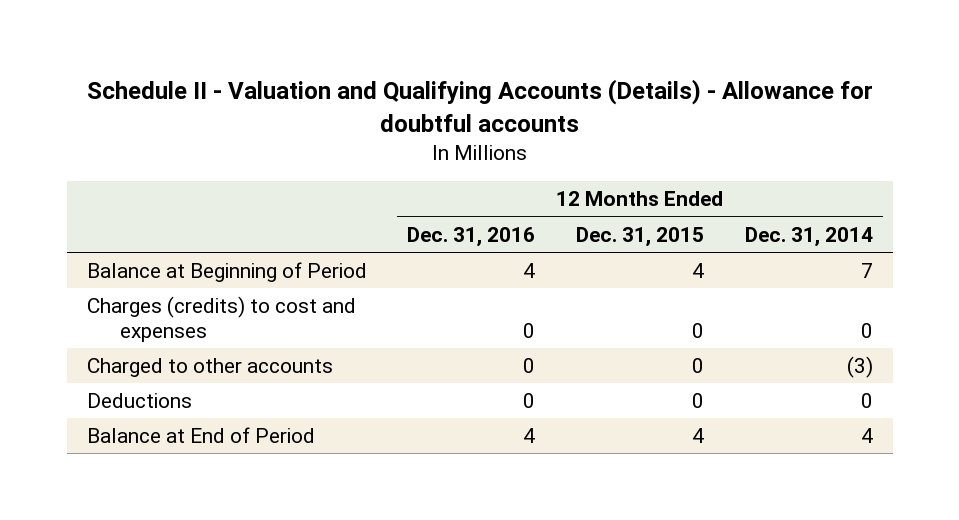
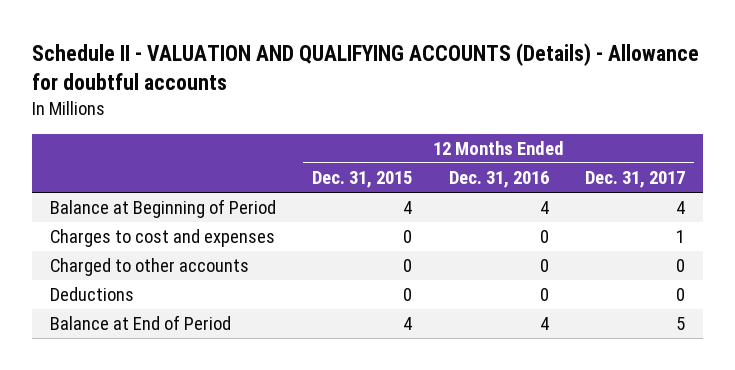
- Schedule II - Valuation and Qualifying Accounts (Details) - Allowance for doubtful accounts
+ Schedule II - VALUATION AND QUALIFYING ACCOUNTS (Details) - Allowance for doubtful accounts
- | 12 Months Ended Dec. 31, 2016 | 12 Months Ended Dec. 31, 2015 | 12 Months Ended Dec. 31, 2014
+ | 12 Months Ended Dec. 31, 2015 | 12 Months Ended Dec. 31, 2016 | 12 Months Ended Dec. 31, 2017
- Charges (credits) to cost and expenses | 0 | 0 | 0
+ Charges to cost and expenses | 0 | 0 | 1

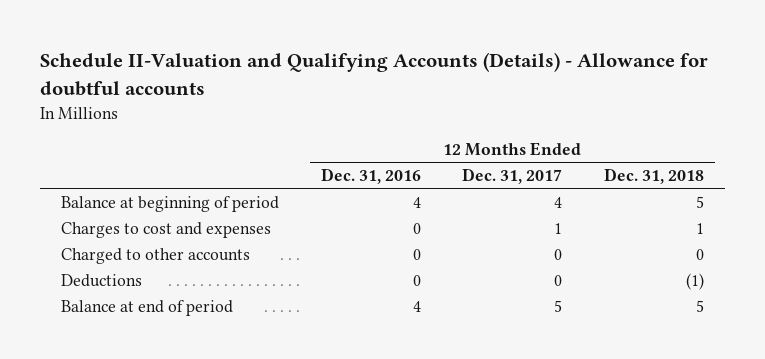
- Schedule II - VALUATION AND QUALIFYING ACCOUNTS (Details) - Allowance for doubtful accounts
+ Schedule II-Valuation and Qualifying Accounts (Details) - Allowance for doubtful accounts
- | 12 Months Ended Dec. 31, 2015 | 12 Months Ended Dec. 31, 2016 | 12 Months Ended Dec. 31, 2017
+ | 12 Months Ended Dec. 31, 2016 | 12 Months Ended Dec. 31, 2017 | 12 Months Ended Dec. 31, 2018
- Balance at Beginning of Period | 4 | 4 | 4
+ Balance at beginning of period | 4 | 4 | 5
- Balance at End of Period | 4 | 4 | 5
+ Balance at end of period | 4 | 5 | 5

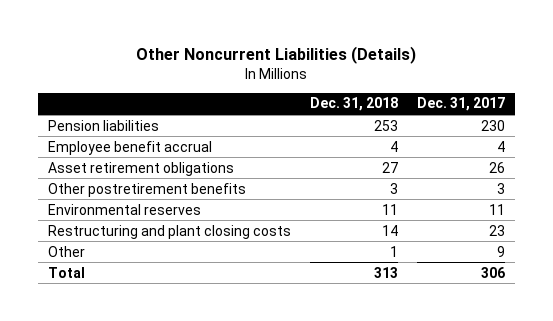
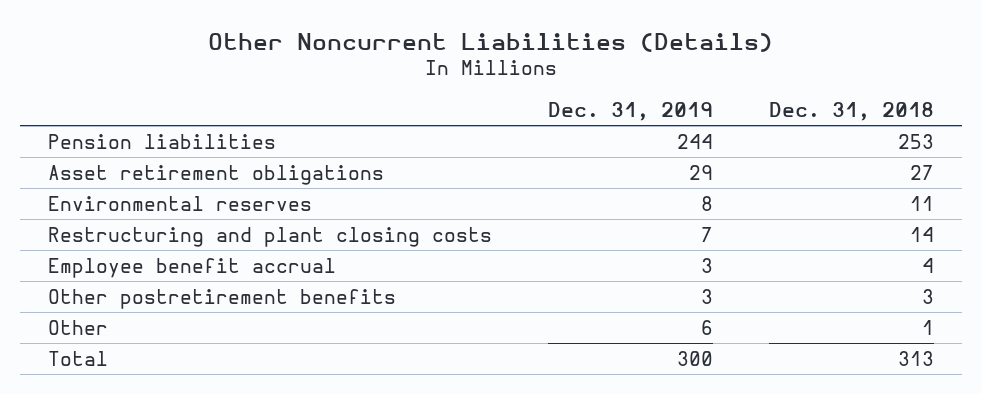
- | Dec. 31, 2018 | Dec. 31, 2017
+ | Dec. 31, 2019 | Dec. 31, 2018
moved down: Employee benefit accrual | 3 | 4
moved down: Other postretirement benefits | 3 | 3

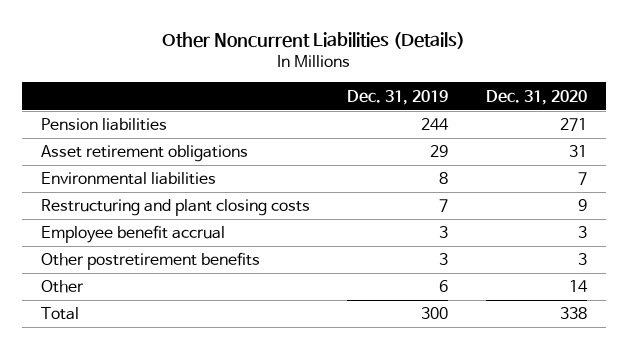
- | Dec. 31, 2019 | Dec. 31, 2018
+ | Dec. 31, 2019 | Dec. 31, 2020
- Environmental reserves | 8 | 11
+ Environmental liabilities | 8 | 7

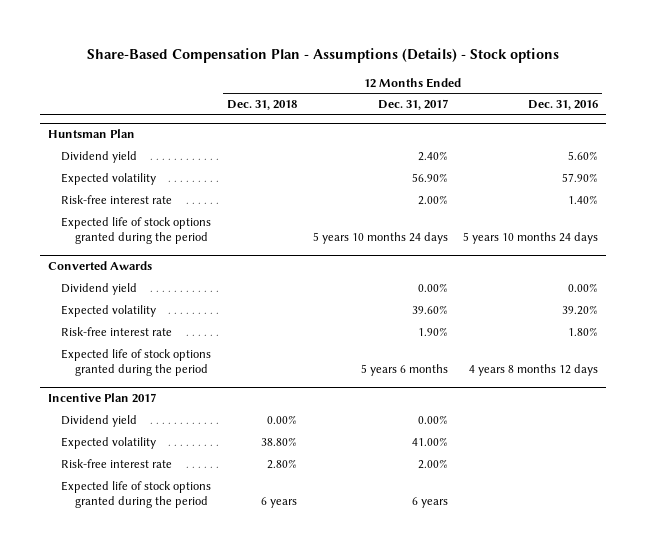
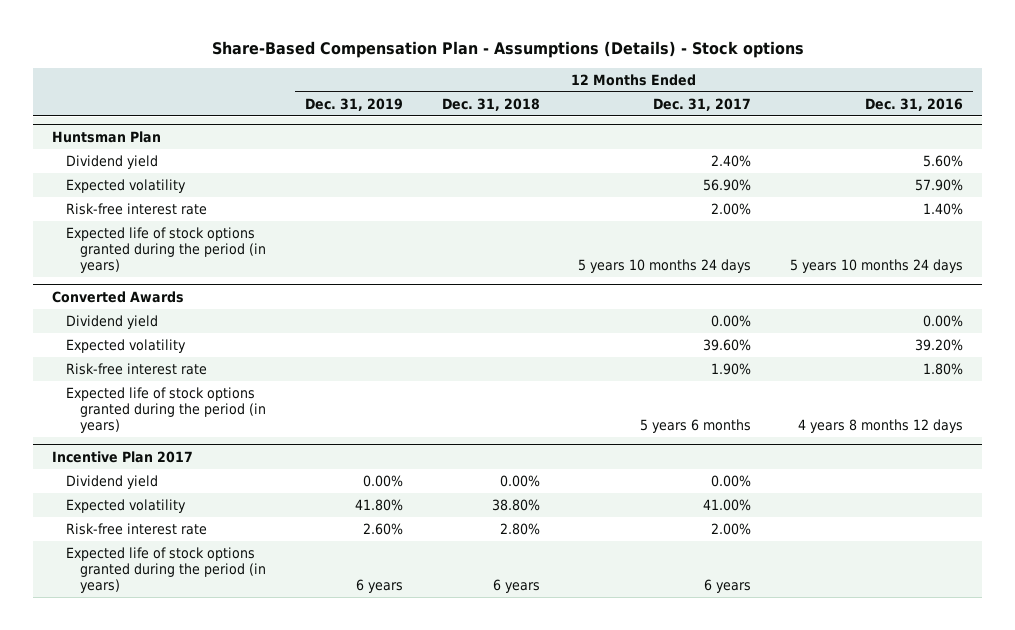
- | 12 Months Ended Dec. 31, 2018 | 12 Months Ended Dec. 31, 2017 | 12 Months Ended Dec. 31, 2016
+ | 12 Months Ended Dec. 31, 2019 | 12 Months Ended Dec. 31, 2018 | 12 Months Ended Dec. 31, 2017 | 12 Months Ended Dec. 31, 2016
@ Huntsman Plan
- Expected life of stock options granted during the period | | 5 years 10 months 24 days | 5 years 10 months 24 days
+ Expected life of stock options granted during the period (in years) | | | 5 years 10 months 24 days | 5 years 10 months 24 days
@ Converted Awards
- Expected life of stock options granted during the period | | 5 years 6 months | 4 years 8 months 12 days
+ Expected life of stock options granted during the period (in years) | | | 5 years 6 months | 4 years 8 months 12 days
@ Incentive Plan 2017
- Expected life of stock options granted during the period | 6 years | 6 years |
+ Expected life of stock options granted during the period (in years) | 6 years | 6 years | 6 years |

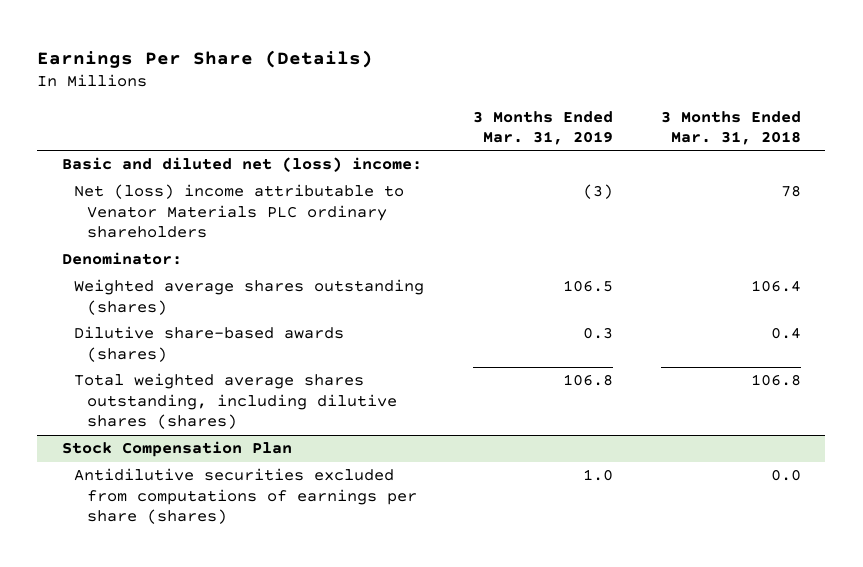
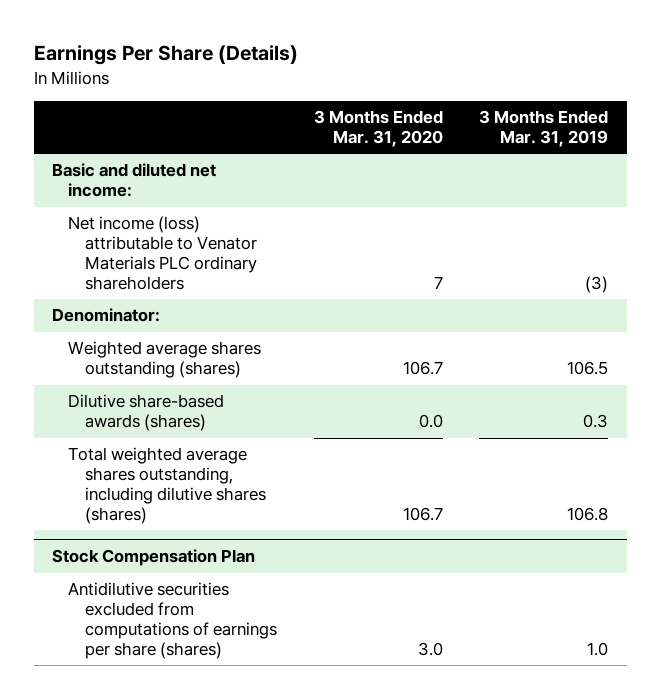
- | 3 Months Ended Mar. 31, 2019 | 3 Months Ended Mar. 31, 2018
+ | 3 Months Ended Mar. 31, 2020 | 3 Months Ended Mar. 31, 2019
- Basic and diluted net (loss) income:
- Net (loss) income attributable to Venator Materials PLC ordinary shareholders | (3) | 78
+ Basic and diluted net income:
+ Net income (loss) attributable to Venator Materials PLC ordinary shareholders | 7 | (3)

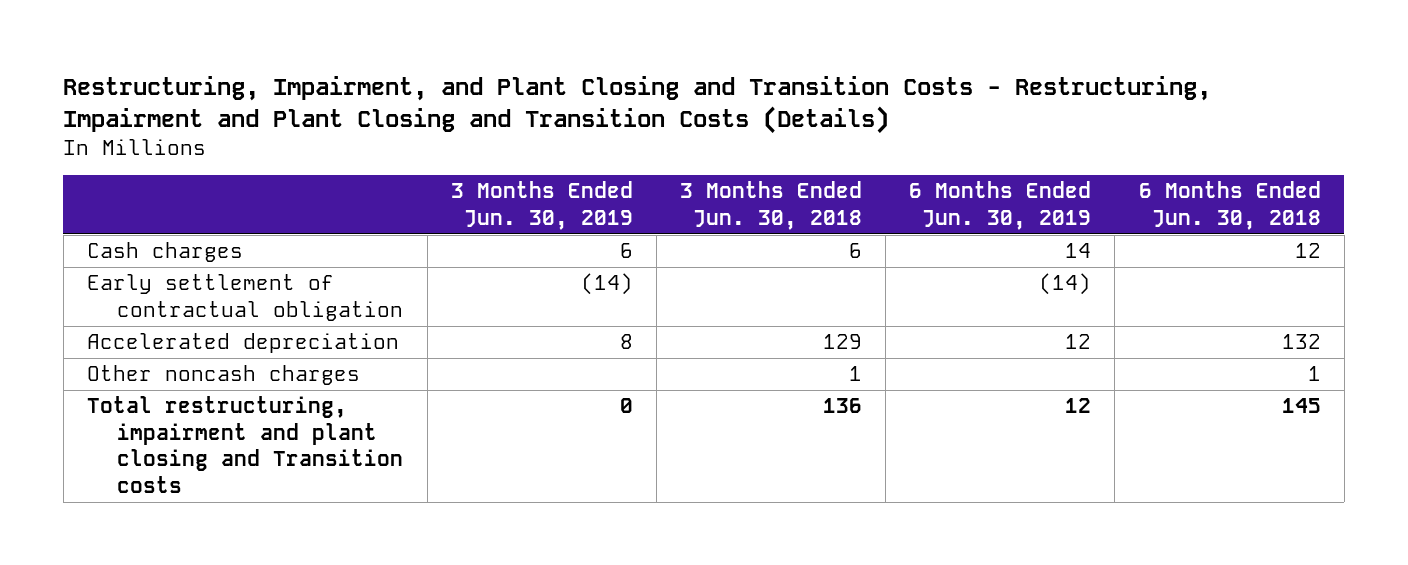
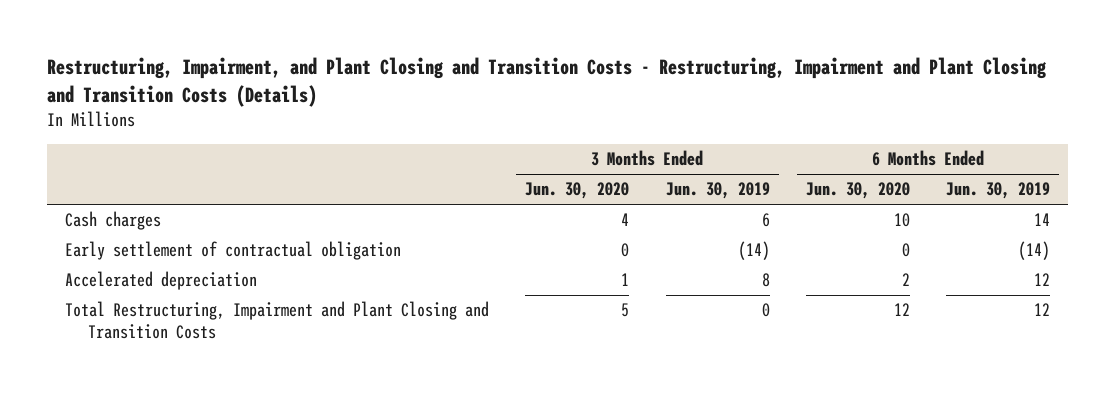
- | 3 Months Ended Jun. 30, 2019 | 3 Months Ended Jun. 30, 2018 | 6 Months Ended Jun. 30, 2019 | 6 Months Ended Jun. 30, 2018
+ | 3 Months Ended Jun. 30, 2020 | 3 Months Ended Jun. 30, 2019 | 6 Months Ended Jun. 30, 2020 | 6 Months Ended Jun. 30, 2019
- Other noncash charges | | 1 | | 1
- Total restructuring, impairment and plant closing and Transition costs | 0 | 136 | 12 | 145
+ Total Restructuring, Impairment and Plant Closing and Transition Costs | 5 | 0 | 12 | 12

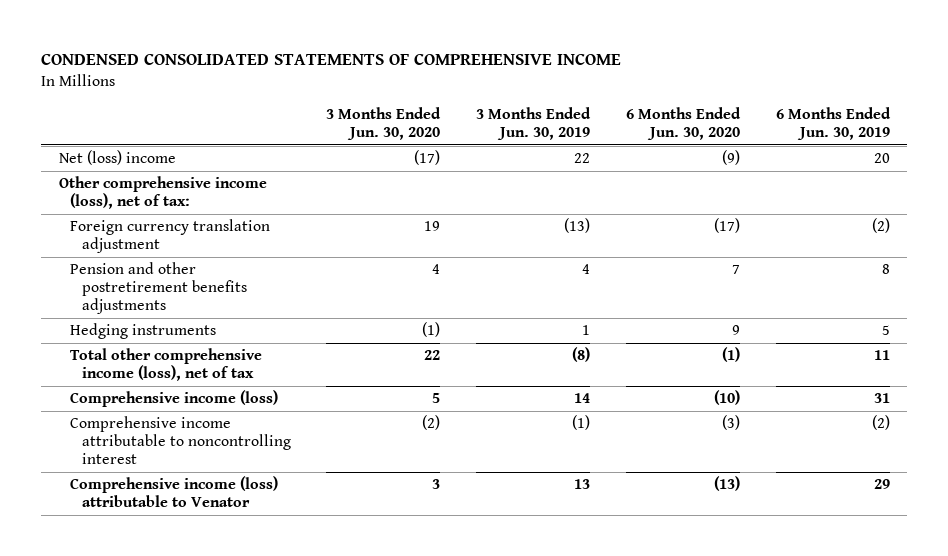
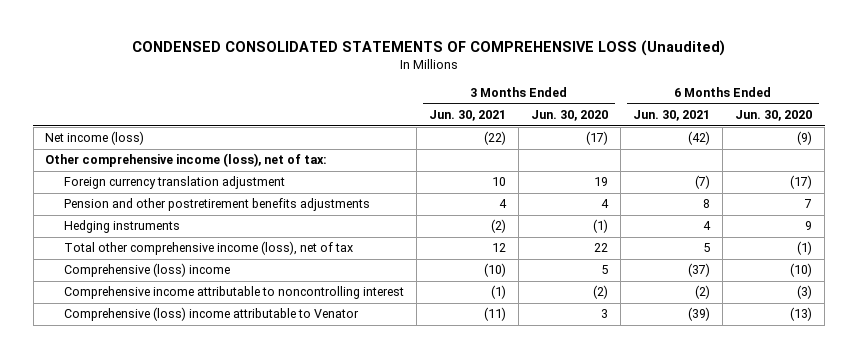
- CONDENSED CONSOLIDATED STATEMENTS OF COMPREHENSIVE INCOME
+ CONDENSED CONSOLIDATED STATEMENTS OF COMPREHENSIVE LOSS (Unaudited)
- | 3 Months Ended Jun. 30, 2020 | 3 Months Ended Jun. 30, 2019 | 6 Months Ended Jun. 30, 2020 | 6 Months Ended Jun. 30, 2019
+ | 3 Months Ended Jun. 30, 2021 | 3 Months Ended Jun. 30, 2020 | 6 Months Ended Jun. 30, 2021 | 6 Months Ended Jun. 30, 2020
- Net (loss) income | (17) | 22 | (9) | 20
+ Net income (loss) | (22) | (17) | (42) | (9)
- Comprehensive income (loss) | 5 | 14 | (10) | 31
+ Comprehensive (loss) income | (10) | 5 | (37) | (10)
- Comprehensive income (loss) attributable to Venator | 3 | 13 | (13) | 29
+ Comprehensive (loss) income attributable to Venator | (11) | 3 | (39) | (13)

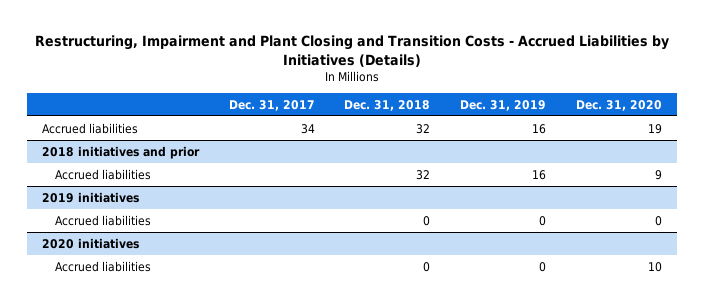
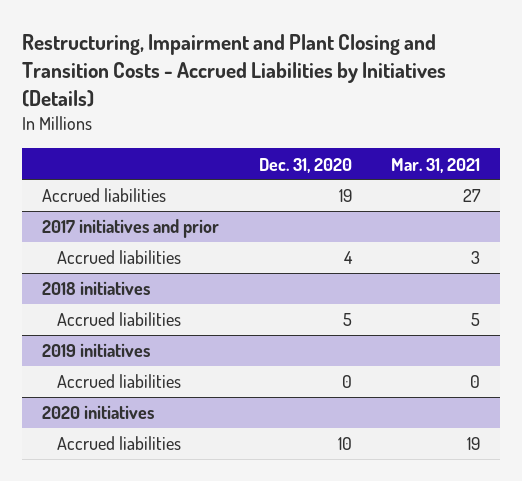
- | Dec. 31, 2017 | Dec. 31, 2018 | Dec. 31, 2019 | Dec. 31, 2020
+ | Dec. 31, 2020 | Mar. 31, 2021
- 2018 initiatives and prior
- Accrued liabilities | | 32 | 16 | 9
+ 2017 initiatives and prior
+ Accrued liabilities | 4 | 3
+ 2018 initiatives
+ Accrued liabilities | 5 | 5

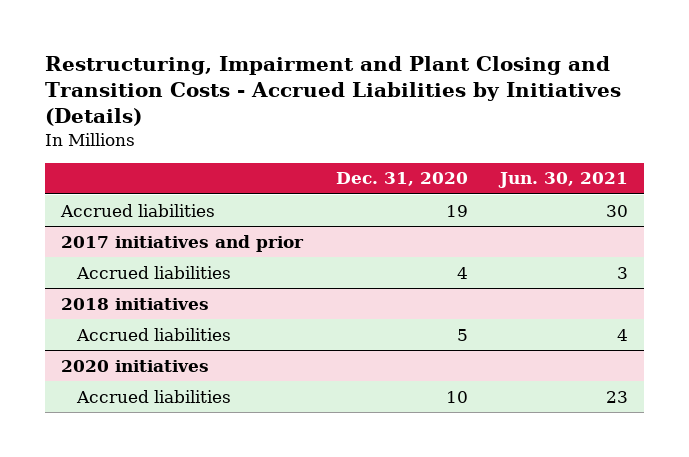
- | Dec. 31, 2020 | Mar. 31, 2021
+ | Dec. 31, 2020 | Jun. 30, 2021
- 2019 initiatives
- Accrued liabilities | 0 | 0

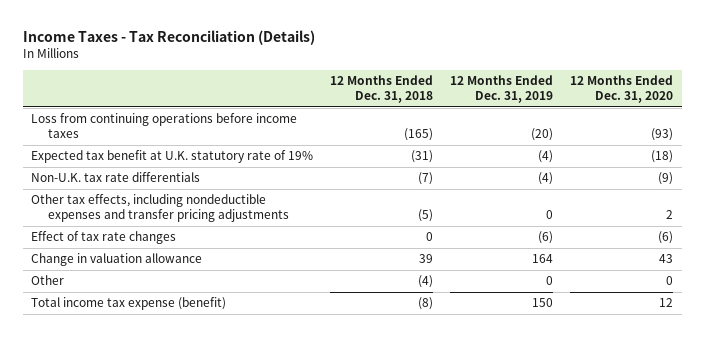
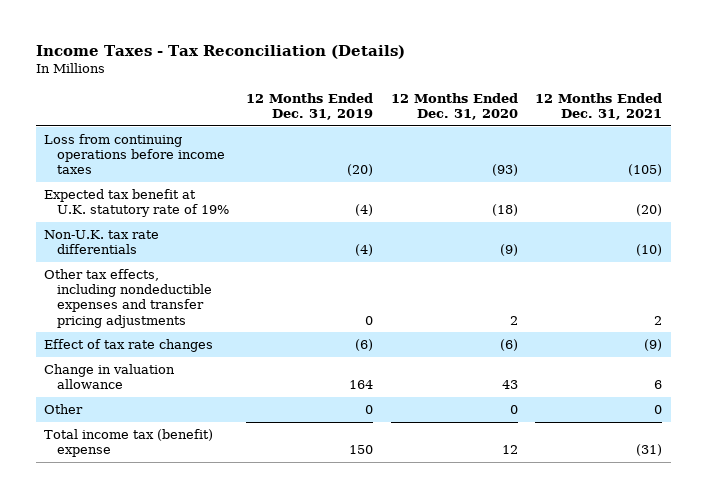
- | 12 Months Ended Dec. 31, 2018 | 12 Months Ended Dec. 31, 2019 | 12 Months Ended Dec. 31, 2020
+ | 12 Months Ended Dec. 31, 2019 | 12 Months Ended Dec. 31, 2020 | 12 Months Ended Dec. 31, 2021
- Total income tax expense (benefit) | (8) | 150 | 12
+ Total income tax (benefit) expense | 150 | 12 | (31)

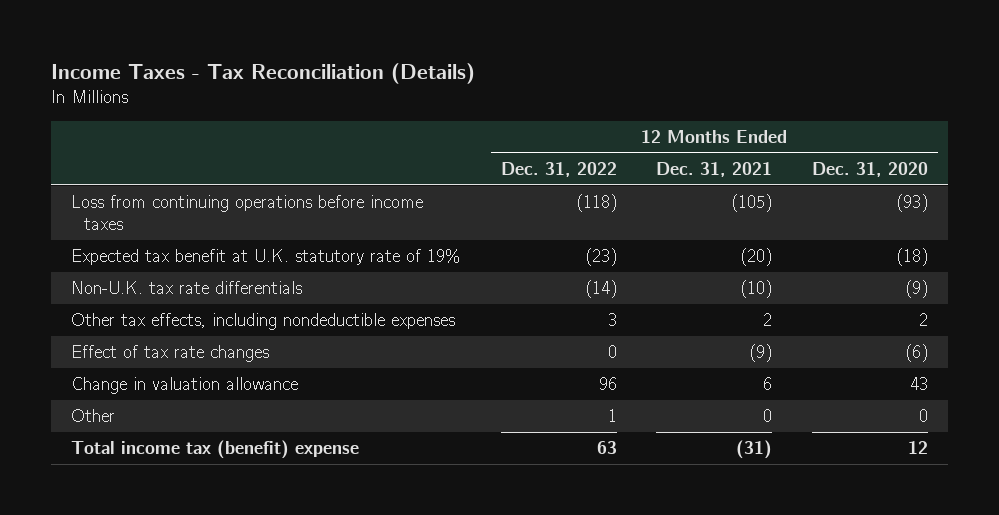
- | 12 Months Ended Dec. 31, 2019 | 12 Months Ended Dec. 31, 2020 | 12 Months Ended Dec. 31, 2021
+ | 12 Months Ended Dec. 31, 2022 | 12 Months Ended Dec. 31, 2021 | 12 Months Ended Dec. 31, 2020
- Other tax effects, including nondeductible expenses and transfer pricing adjustments | 0 | 2 | 2
+ Other tax effects, including nondeductible expenses | 3 | 2 | 2

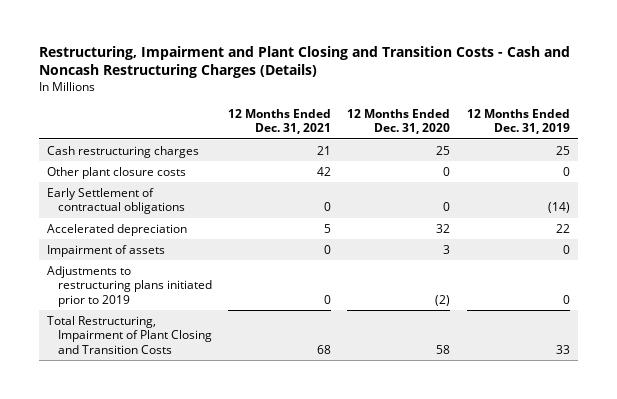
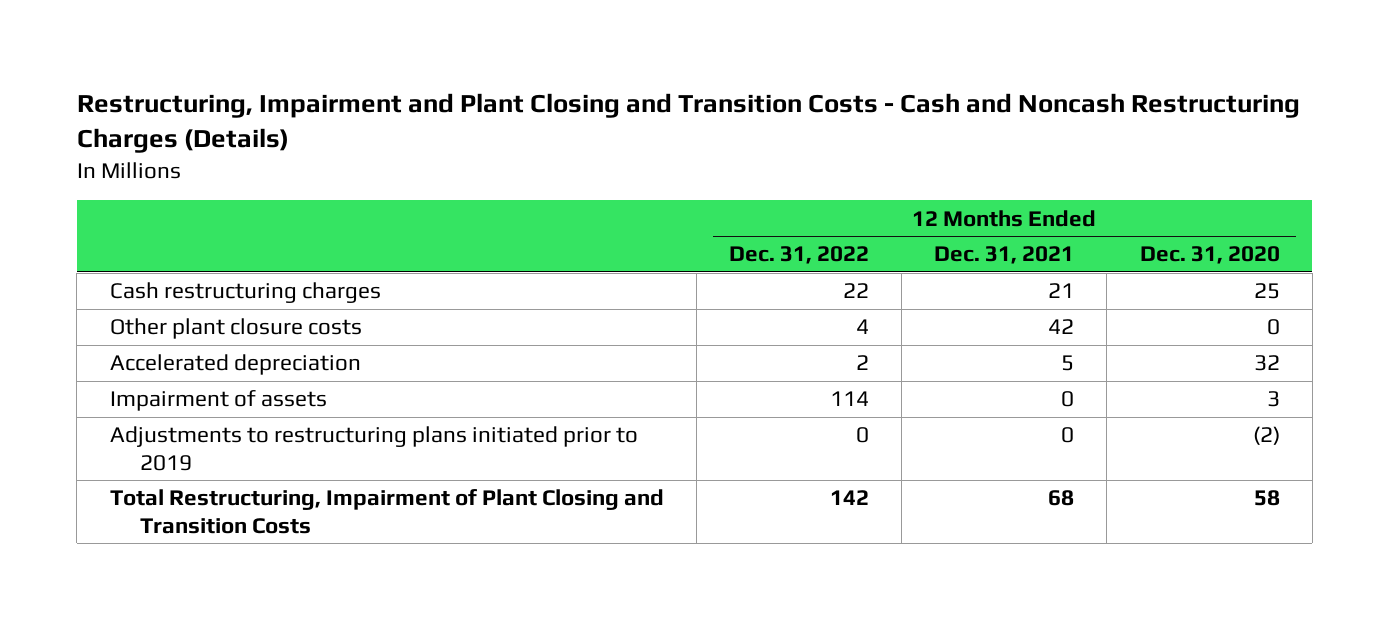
- | 12 Months Ended Dec. 31, 2021 | 12 Months Ended Dec. 31, 2020 | 12 Months Ended Dec. 31, 2019
+ | 12 Months Ended Dec. 31, 2022 | 12 Months Ended Dec. 31, 2021 | 12 Months Ended Dec. 31, 2020
- Early Settlement of contractual obligations | 0 | 0 | (14)

